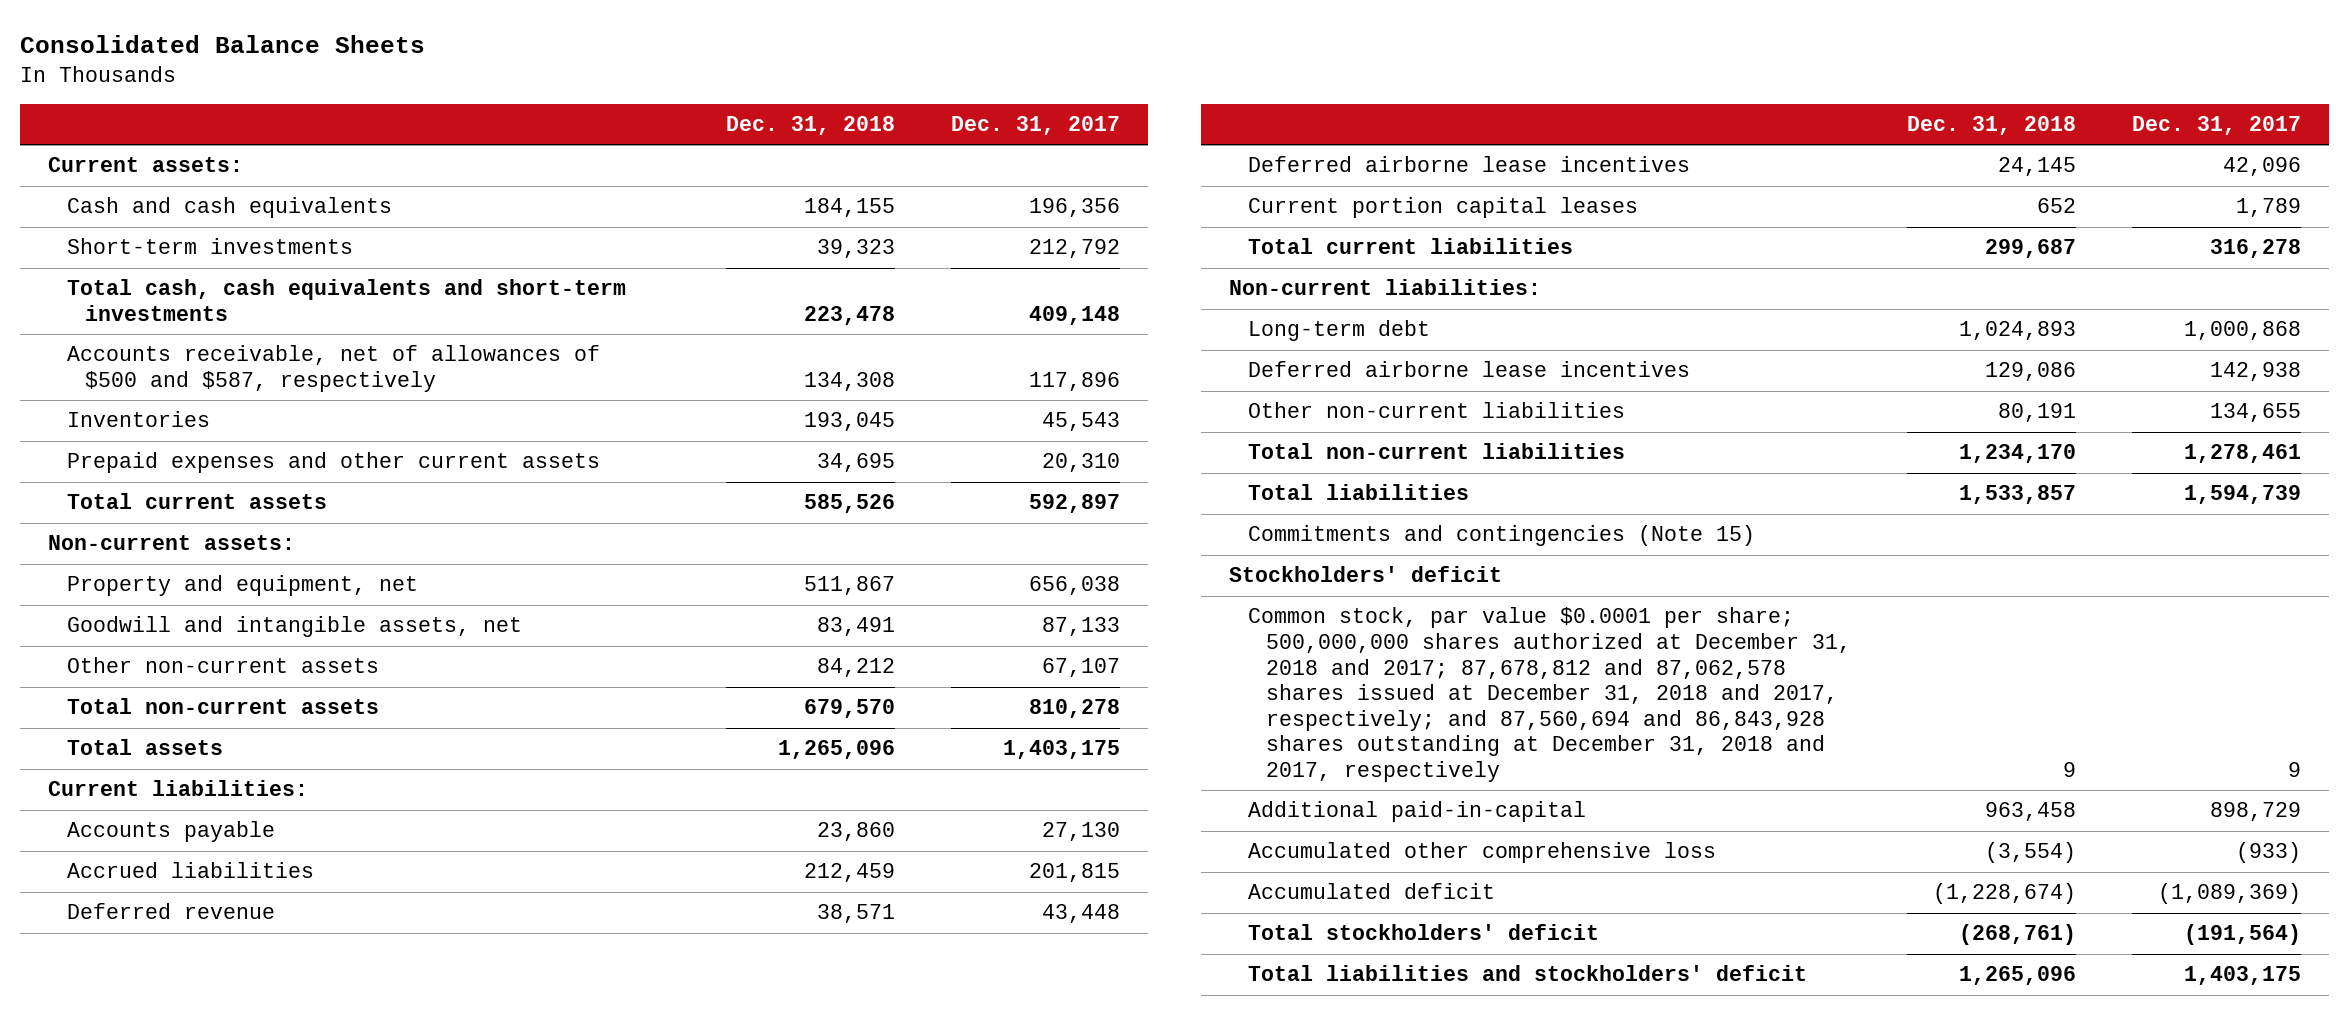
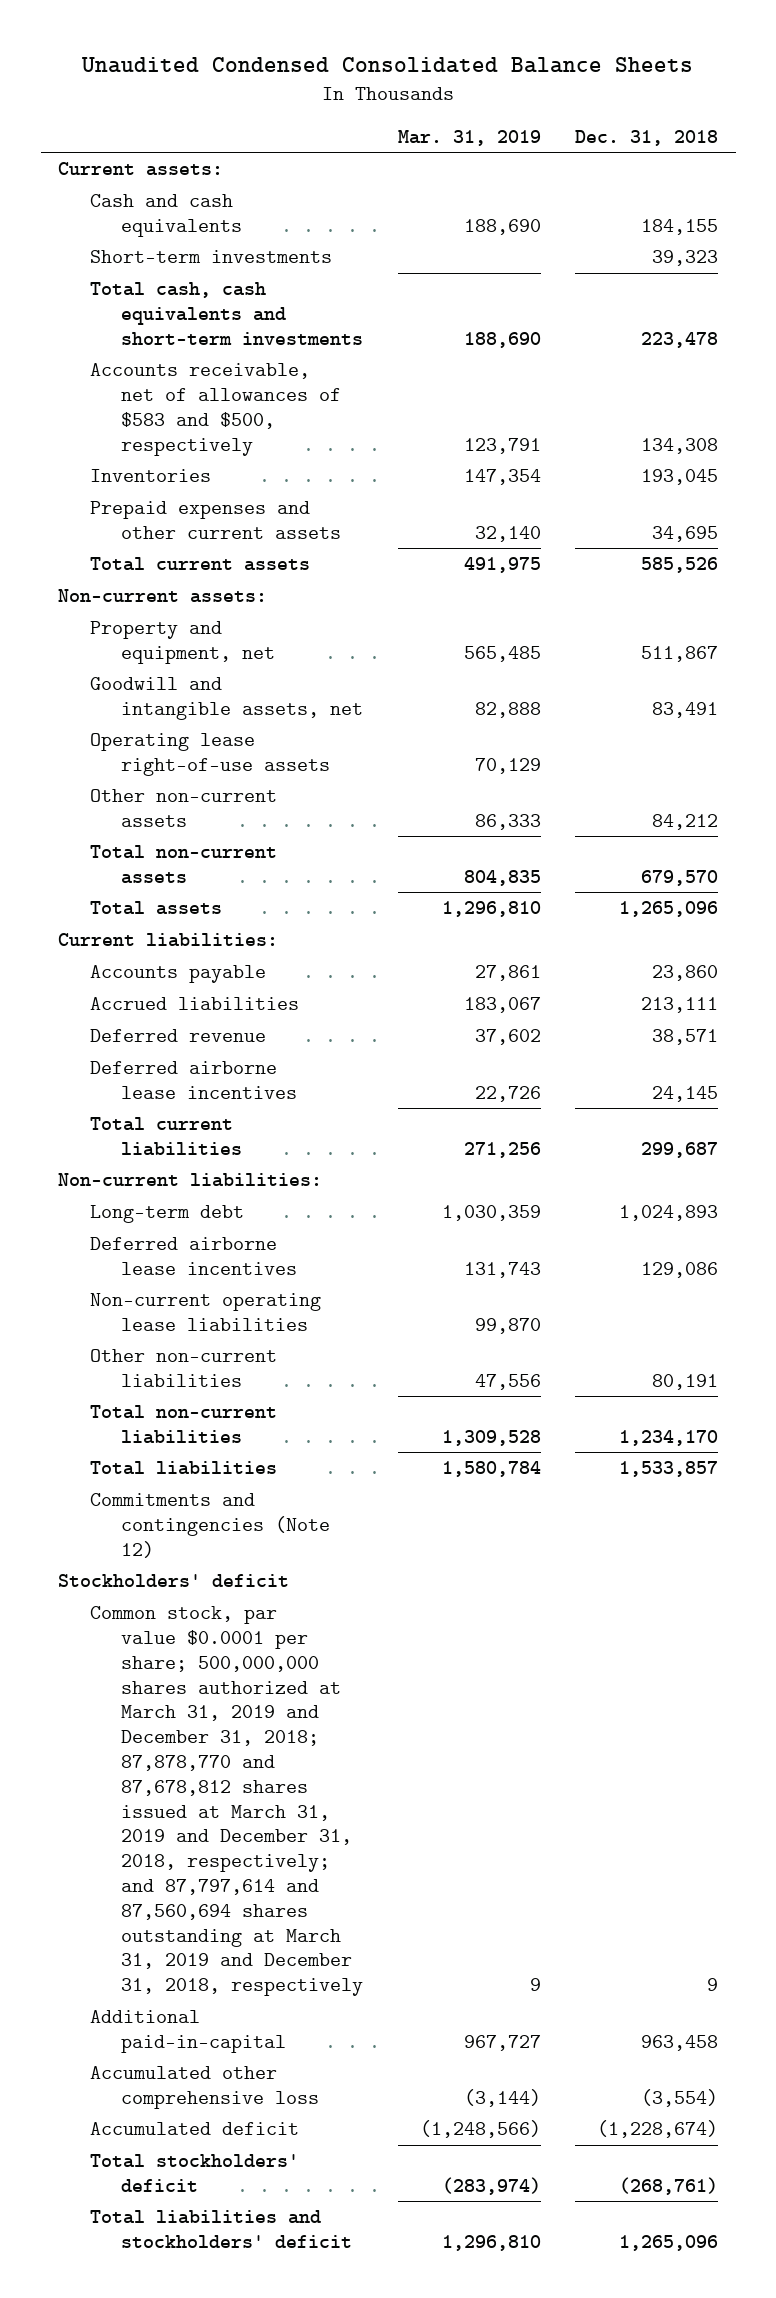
- Consolidated Balance Sheets
+ Unaudited Condensed Consolidated Balance Sheets
- | Dec. 31, 2018 | Dec. 31, 2017
+ | Mar. 31, 2019 | Dec. 31, 2018
- Accounts receivable, net of allowances of $500 and $587, respectively | 134,308 | 117,896
+ Accounts receivable, net of allowances of $583 and $500, respectively | 123,791 | 134,308
+ Operating lease right-of-use assets | 70,129 |
- Accrued liabilities | 212,459 | 201,815
+ Accrued liabilities | 183,067 | 213,111
- Current portion capital leases | 652 | 1,789
+ Non-current operating lease liabilities | 99,870 |
- Commitments and contingencies (Note 15)
+ Commitments and contingencies (Note 12)
- Common stock, par value $0.0001 per share; 500,000,000 shares authorized at December 31, 2018 and 2017; 87,678,812 and 87,062,578 shares issued at December 31, 2018 and 2017, respectively; and 87,560,694 and 86,843,928 shares outstanding at December 31, 2018 and 2017, respectively | 9 | 9
+ Common stock, par value $0.0001 per share; 500,000,000 shares authorized at March 31, 2019 and December 31, 2018; 87,878,770 and 87,678,812 shares issued at March 31, 2019 and December 31, 2018, respectively; and 87,797,614 and 87,560,694 shares outstanding at March 31, 2019 and December 31, 2018, respectively | 9 | 9

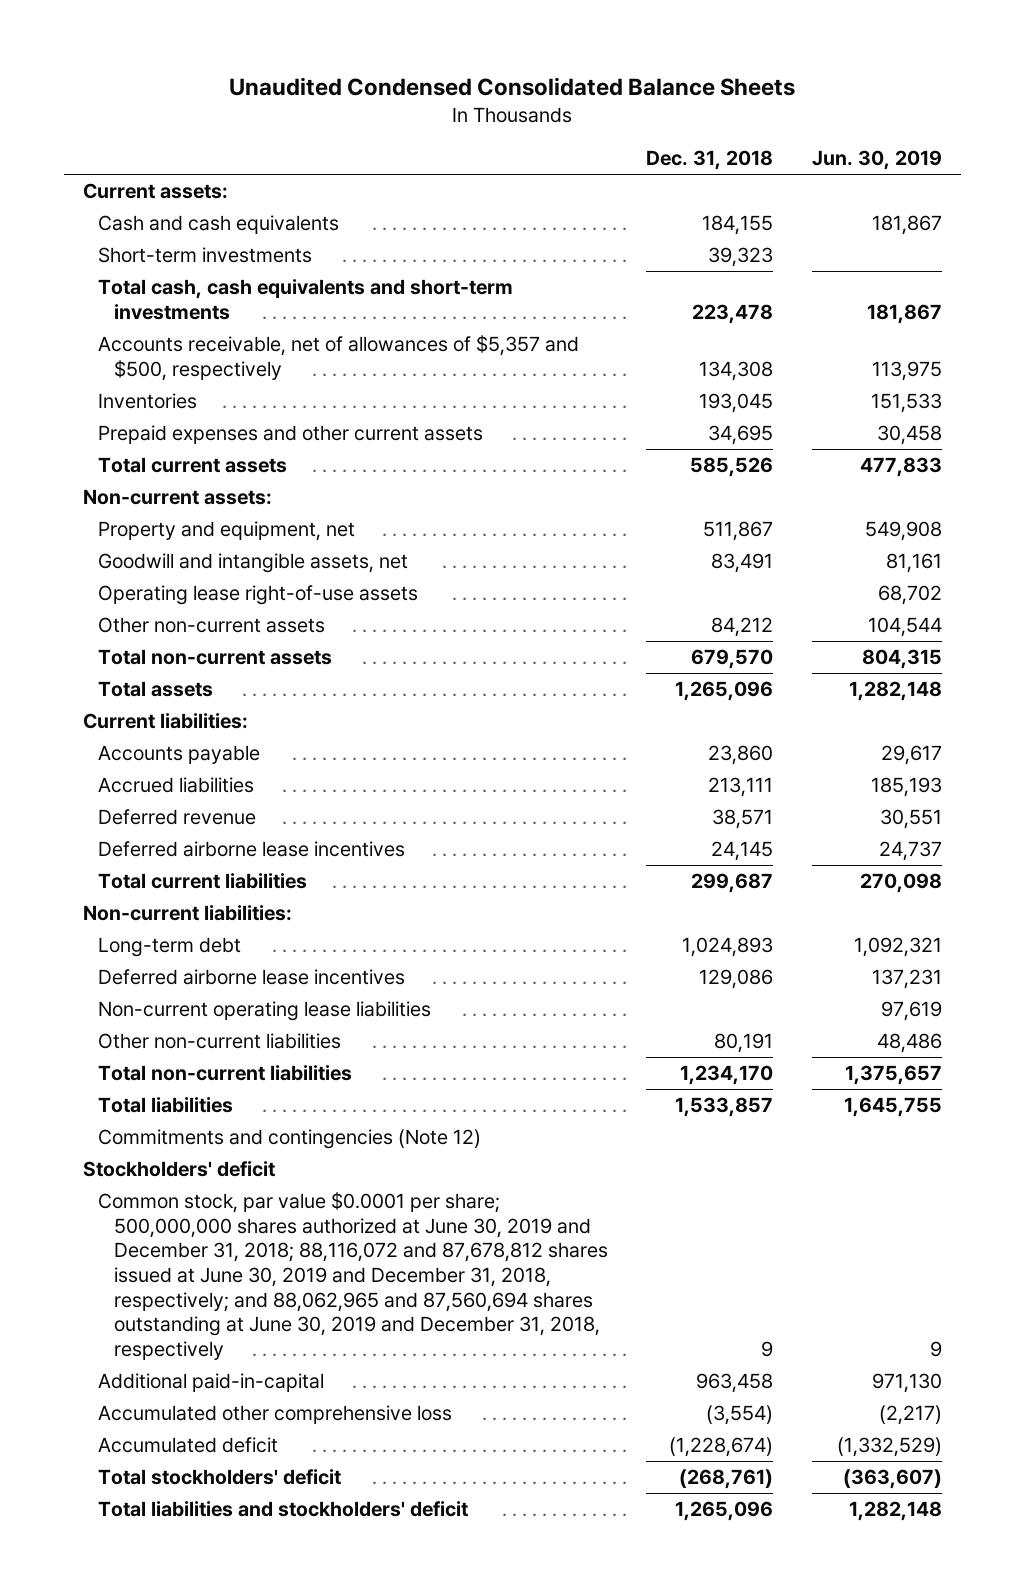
- | Mar. 31, 2019 | Dec. 31, 2018
+ | Dec. 31, 2018 | Jun. 30, 2019
- Accounts receivable, net of allowances of $583 and $500, respectively | 123,791 | 134,308
+ Accounts receivable, net of allowances of $5,357 and $500, respectively | 134,308 | 113,975
- Common stock, par value $0.0001 per share; 500,000,000 shares authorized at March 31, 2019 and December 31, 2018; 87,878,770 and 87,678,812 shares issued at March 31, 2019 and December 31, 2018, respectively; and 87,797,614 and 87,560,694 shares outstanding at March 31, 2019 and December 31, 2018, respectively | 9 | 9
+ Common stock, par value $0.0001 per share; 500,000,000 shares authorized at June 30, 2019 and December 31, 2018; 88,116,072 and 87,678,812 shares issued at June 30, 2019 and December 31, 2018, respectively; and 88,062,965 and 87,560,694 shares outstanding at June 30, 2019 and December 31, 2018, respectively | 9 | 9

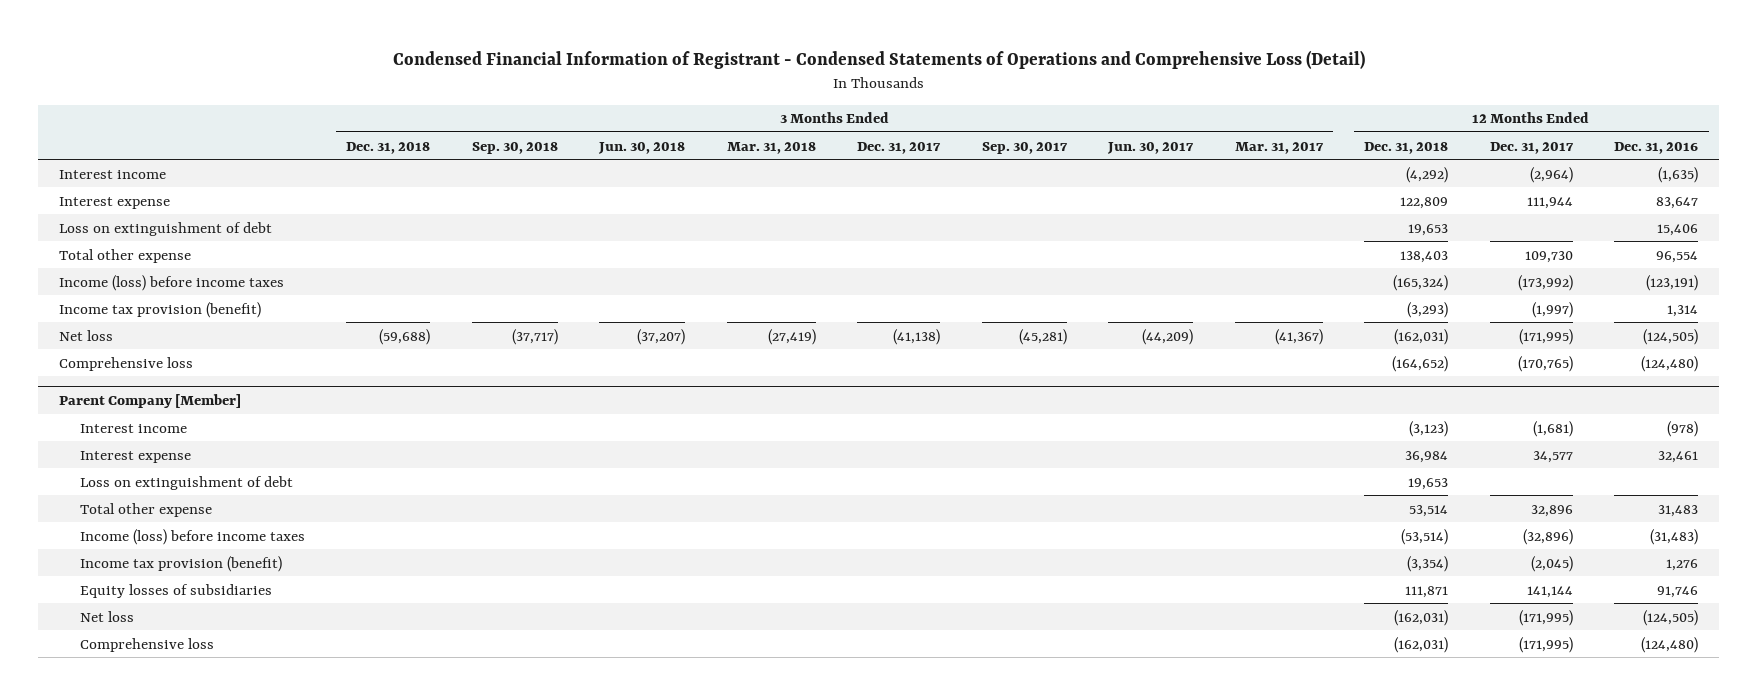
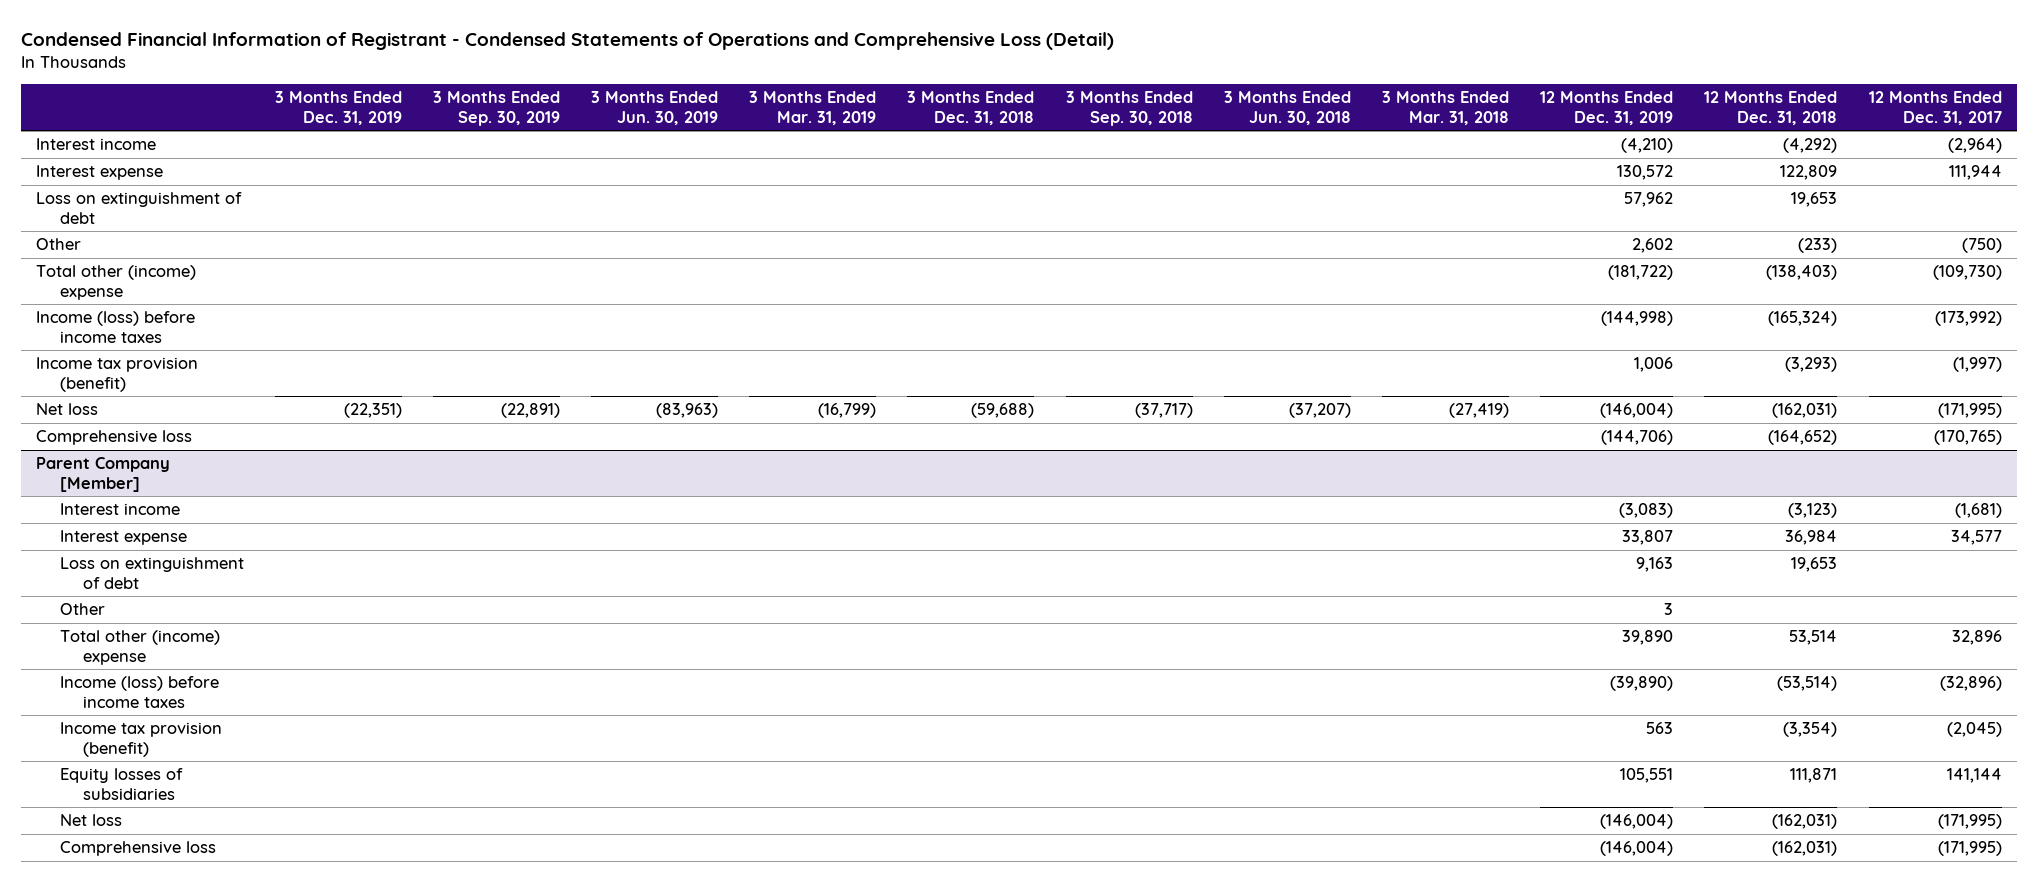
- | 3 Months Ended Dec. 31, 2018 | 3 Months Ended Sep. 30, 2018 | 3 Months Ended Jun. 30, 2018 | 3 Months Ended Mar. 31, 2018 | 3 Months Ended Dec. 31, 2017 | 3 Months Ended Sep. 30, 2017 | 3 Months Ended Jun. 30, 2017 | 3 Months Ended Mar. 31, 2017 | 12 Months Ended Dec. 31, 2018 | 12 Months Ended Dec. 31, 2017 | 12 Months Ended Dec. 31, 2016
+ | 3 Months Ended Dec. 31, 2019 | 3 Months Ended Sep. 30, 2019 | 3 Months Ended Jun. 30, 2019 | 3 Months Ended Mar. 31, 2019 | 3 Months Ended Dec. 31, 2018 | 3 Months Ended Sep. 30, 2018 | 3 Months Ended Jun. 30, 2018 | 3 Months Ended Mar. 31, 2018 | 12 Months Ended Dec. 31, 2019 | 12 Months Ended Dec. 31, 2018 | 12 Months Ended Dec. 31, 2017
- Total other expense | | | | | | | | | 138,403 | 109,730 | 96,554
+ Other | | | | | | | | | 2,602 | (233) | (750)
+ Total other (income) expense | | | | | | | | | (181,722) | (138,403) | (109,730)
@ Parent Company [Member]
- Total other expense | | | | | | | | | 53,514 | 32,896 | 31,483
+ Other | | | | | | | | | 3 | |
+ Total other (income) expense | | | | | | | | | 39,890 | 53,514 | 32,896

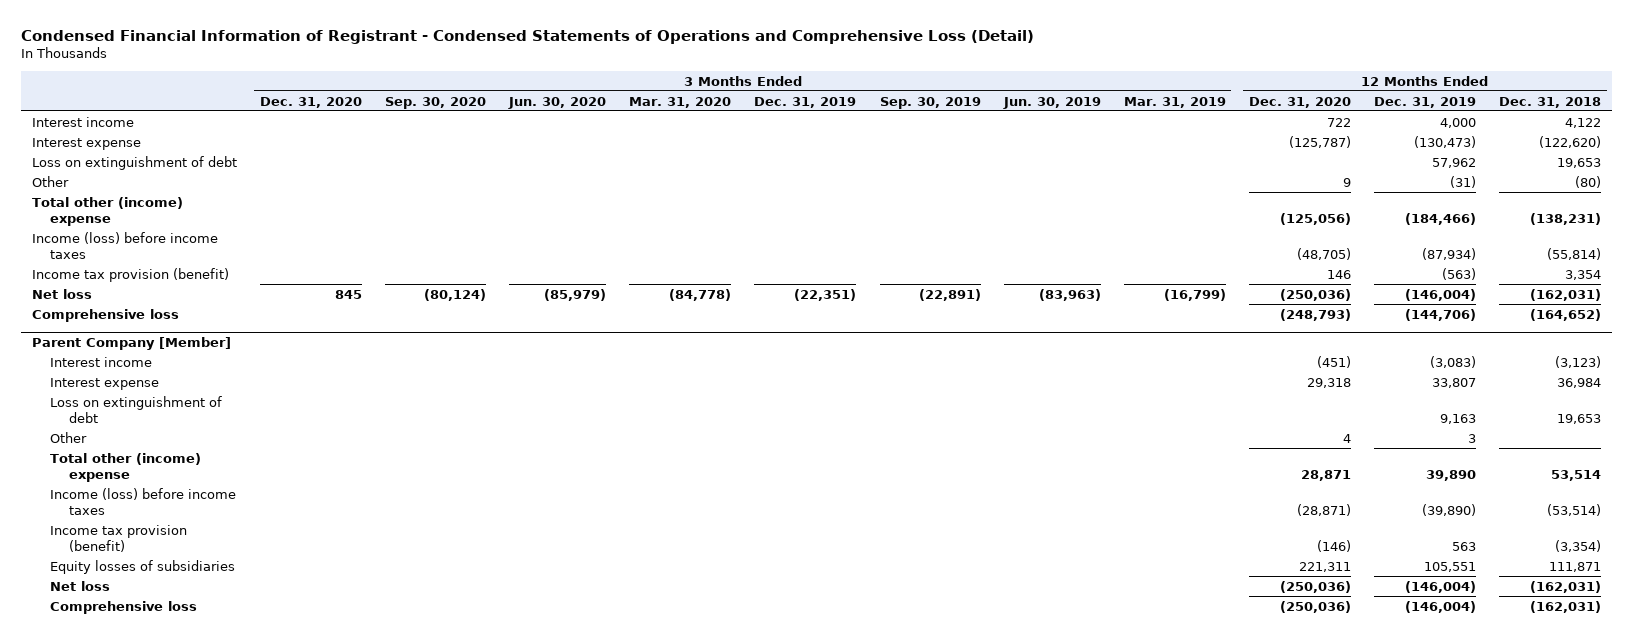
- | 3 Months Ended Dec. 31, 2019 | 3 Months Ended Sep. 30, 2019 | 3 Months Ended Jun. 30, 2019 | 3 Months Ended Mar. 31, 2019 | 3 Months Ended Dec. 31, 2018 | 3 Months Ended Sep. 30, 2018 | 3 Months Ended Jun. 30, 2018 | 3 Months Ended Mar. 31, 2018 | 12 Months Ended Dec. 31, 2019 | 12 Months Ended Dec. 31, 2018 | 12 Months Ended Dec. 31, 2017
+ | 3 Months Ended Dec. 31, 2020 | 3 Months Ended Sep. 30, 2020 | 3 Months Ended Jun. 30, 2020 | 3 Months Ended Mar. 31, 2020 | 3 Months Ended Dec. 31, 2019 | 3 Months Ended Sep. 30, 2019 | 3 Months Ended Jun. 30, 2019 | 3 Months Ended Mar. 31, 2019 | 12 Months Ended Dec. 31, 2020 | 12 Months Ended Dec. 31, 2019 | 12 Months Ended Dec. 31, 2018
- Interest income | | | | | | | | | (4,210) | (4,292) | (2,964)
- Interest expense | | | | | | | | | 130,572 | 122,809 | 111,944
+ Interest income | | | | | | | | | 722 | 4,000 | 4,122
+ Interest expense | | | | | | | | | (125,787) | (130,473) | (122,620)
- Other | | | | | | | | | 2,602 | (233) | (750)
- Total other (income) expense | | | | | | | | | (181,722) | (138,403) | (109,730)
- Income (loss) before income taxes | | | | | | | | | (144,998) | (165,324) | (173,992)
- Income tax provision (benefit) | | | | | | | | | 1,006 | (3,293) | (1,997)
+ Other | | | | | | | | | 9 | (31) | (80)
+ Total other (income) expense | | | | | | | | | (125,056) | (184,466) | (138,231)
+ Income (loss) before income taxes | | | | | | | | | (48,705) | (87,934) | (55,814)
+ Income tax provision (benefit) | | | | | | | | | 146 | (563) | 3,354

